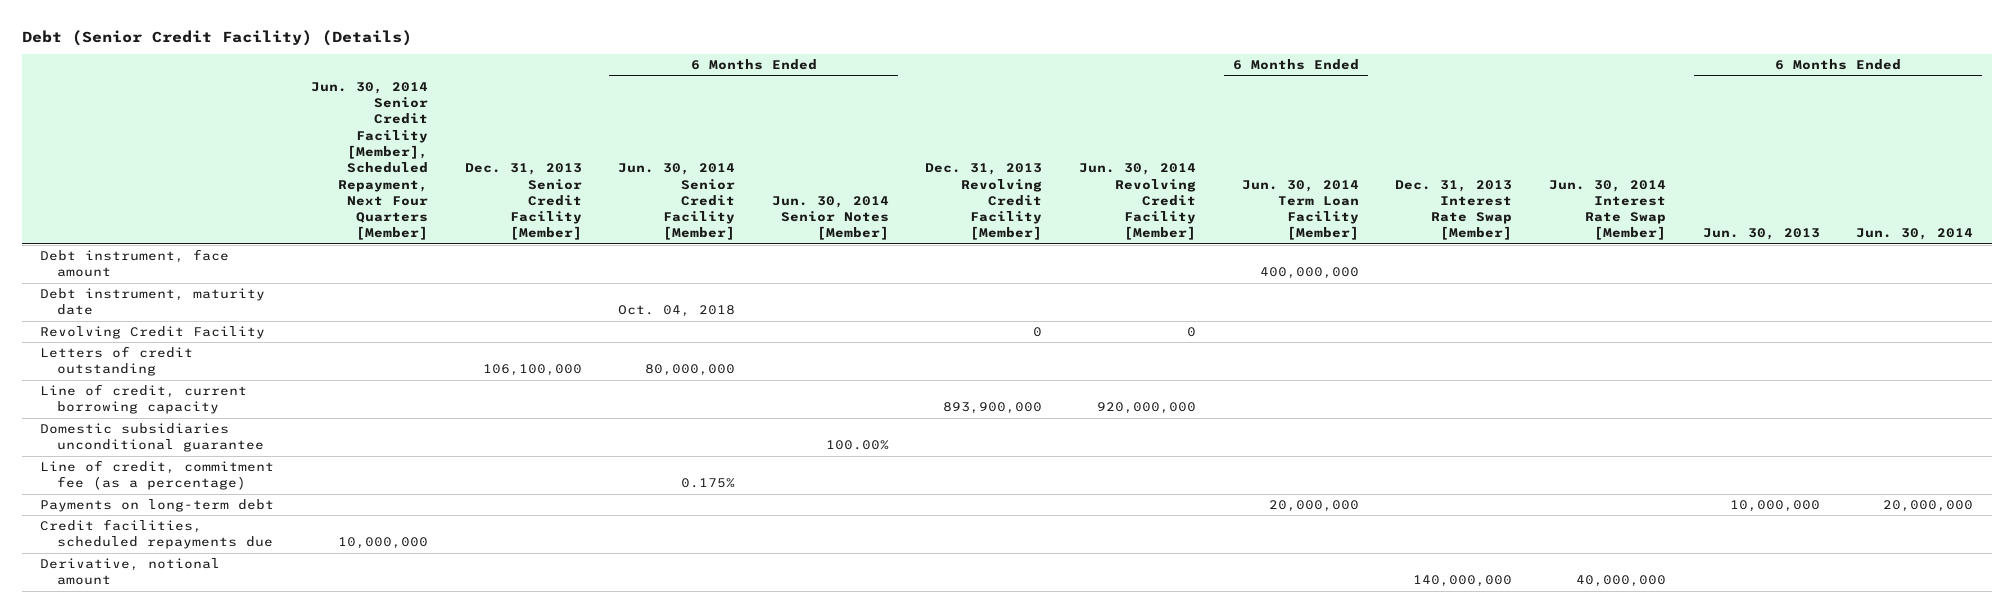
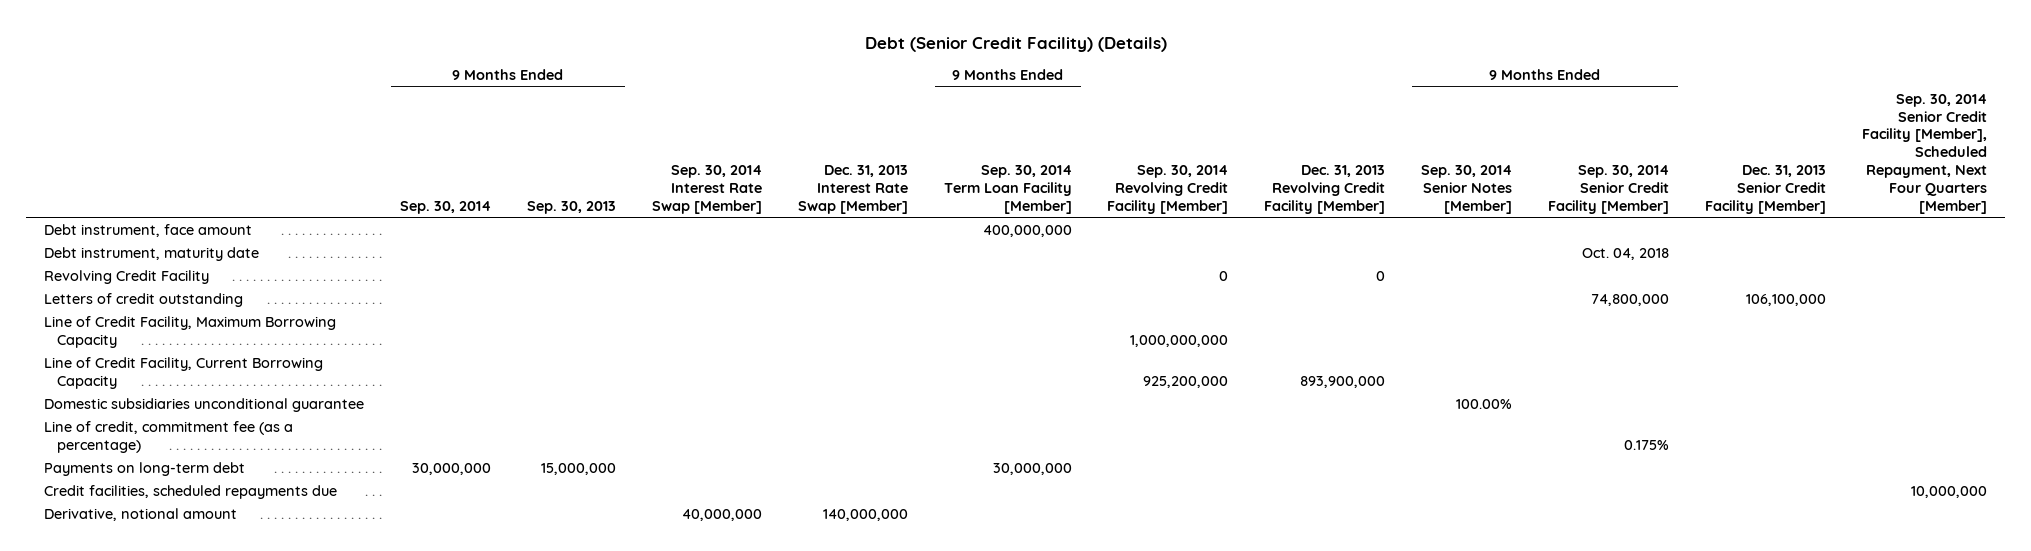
- | Jun. 30, 2014 Senior Credit Facility [Member], Scheduled Repayment, Next Four Quarters [Member] | Dec. 31, 2013 Senior Credit Facility [Member] | 6 Months Ended Jun. 30, 2014 Senior Credit Facility [Member] | 6 Months Ended Jun. 30, 2014 Senior Notes [Member] | Dec. 31, 2013 Revolving Credit Facility [Member] | Jun. 30, 2014 Revolving Credit Facility [Member] | 6 Months Ended Jun. 30, 2014 Term Loan Facility [Member] | Dec. 31, 2013 Interest Rate Swap [Member] | Jun. 30, 2014 Interest Rate Swap [Member] | 6 Months Ended Jun. 30, 2013 | 6 Months Ended Jun. 30, 2014
+ | 9 Months Ended Sep. 30, 2014 | 9 Months Ended Sep. 30, 2013 | Sep. 30, 2014 Interest Rate Swap [Member] | Dec. 31, 2013 Interest Rate Swap [Member] | 9 Months Ended Sep. 30, 2014 Term Loan Facility [Member] | Sep. 30, 2014 Revolving Credit Facility [Member] | Dec. 31, 2013 Revolving Credit Facility [Member] | 9 Months Ended Sep. 30, 2014 Senior Notes [Member] | 9 Months Ended Sep. 30, 2014 Senior Credit Facility [Member] | Dec. 31, 2013 Senior Credit Facility [Member] | Sep. 30, 2014 Senior Credit Facility [Member], Scheduled Repayment, Next Four Quarters [Member]
- Line of credit, current borrowing capacity | | | | | 893,900,000 | 920,000,000 | | | | |
+ Line of Credit Facility, Maximum Borrowing Capacity | | | | | | 1,000,000,000 | | | | |
+ Line of Credit Facility, Current Borrowing Capacity | | | | | | 925,200,000 | 893,900,000 | | | |

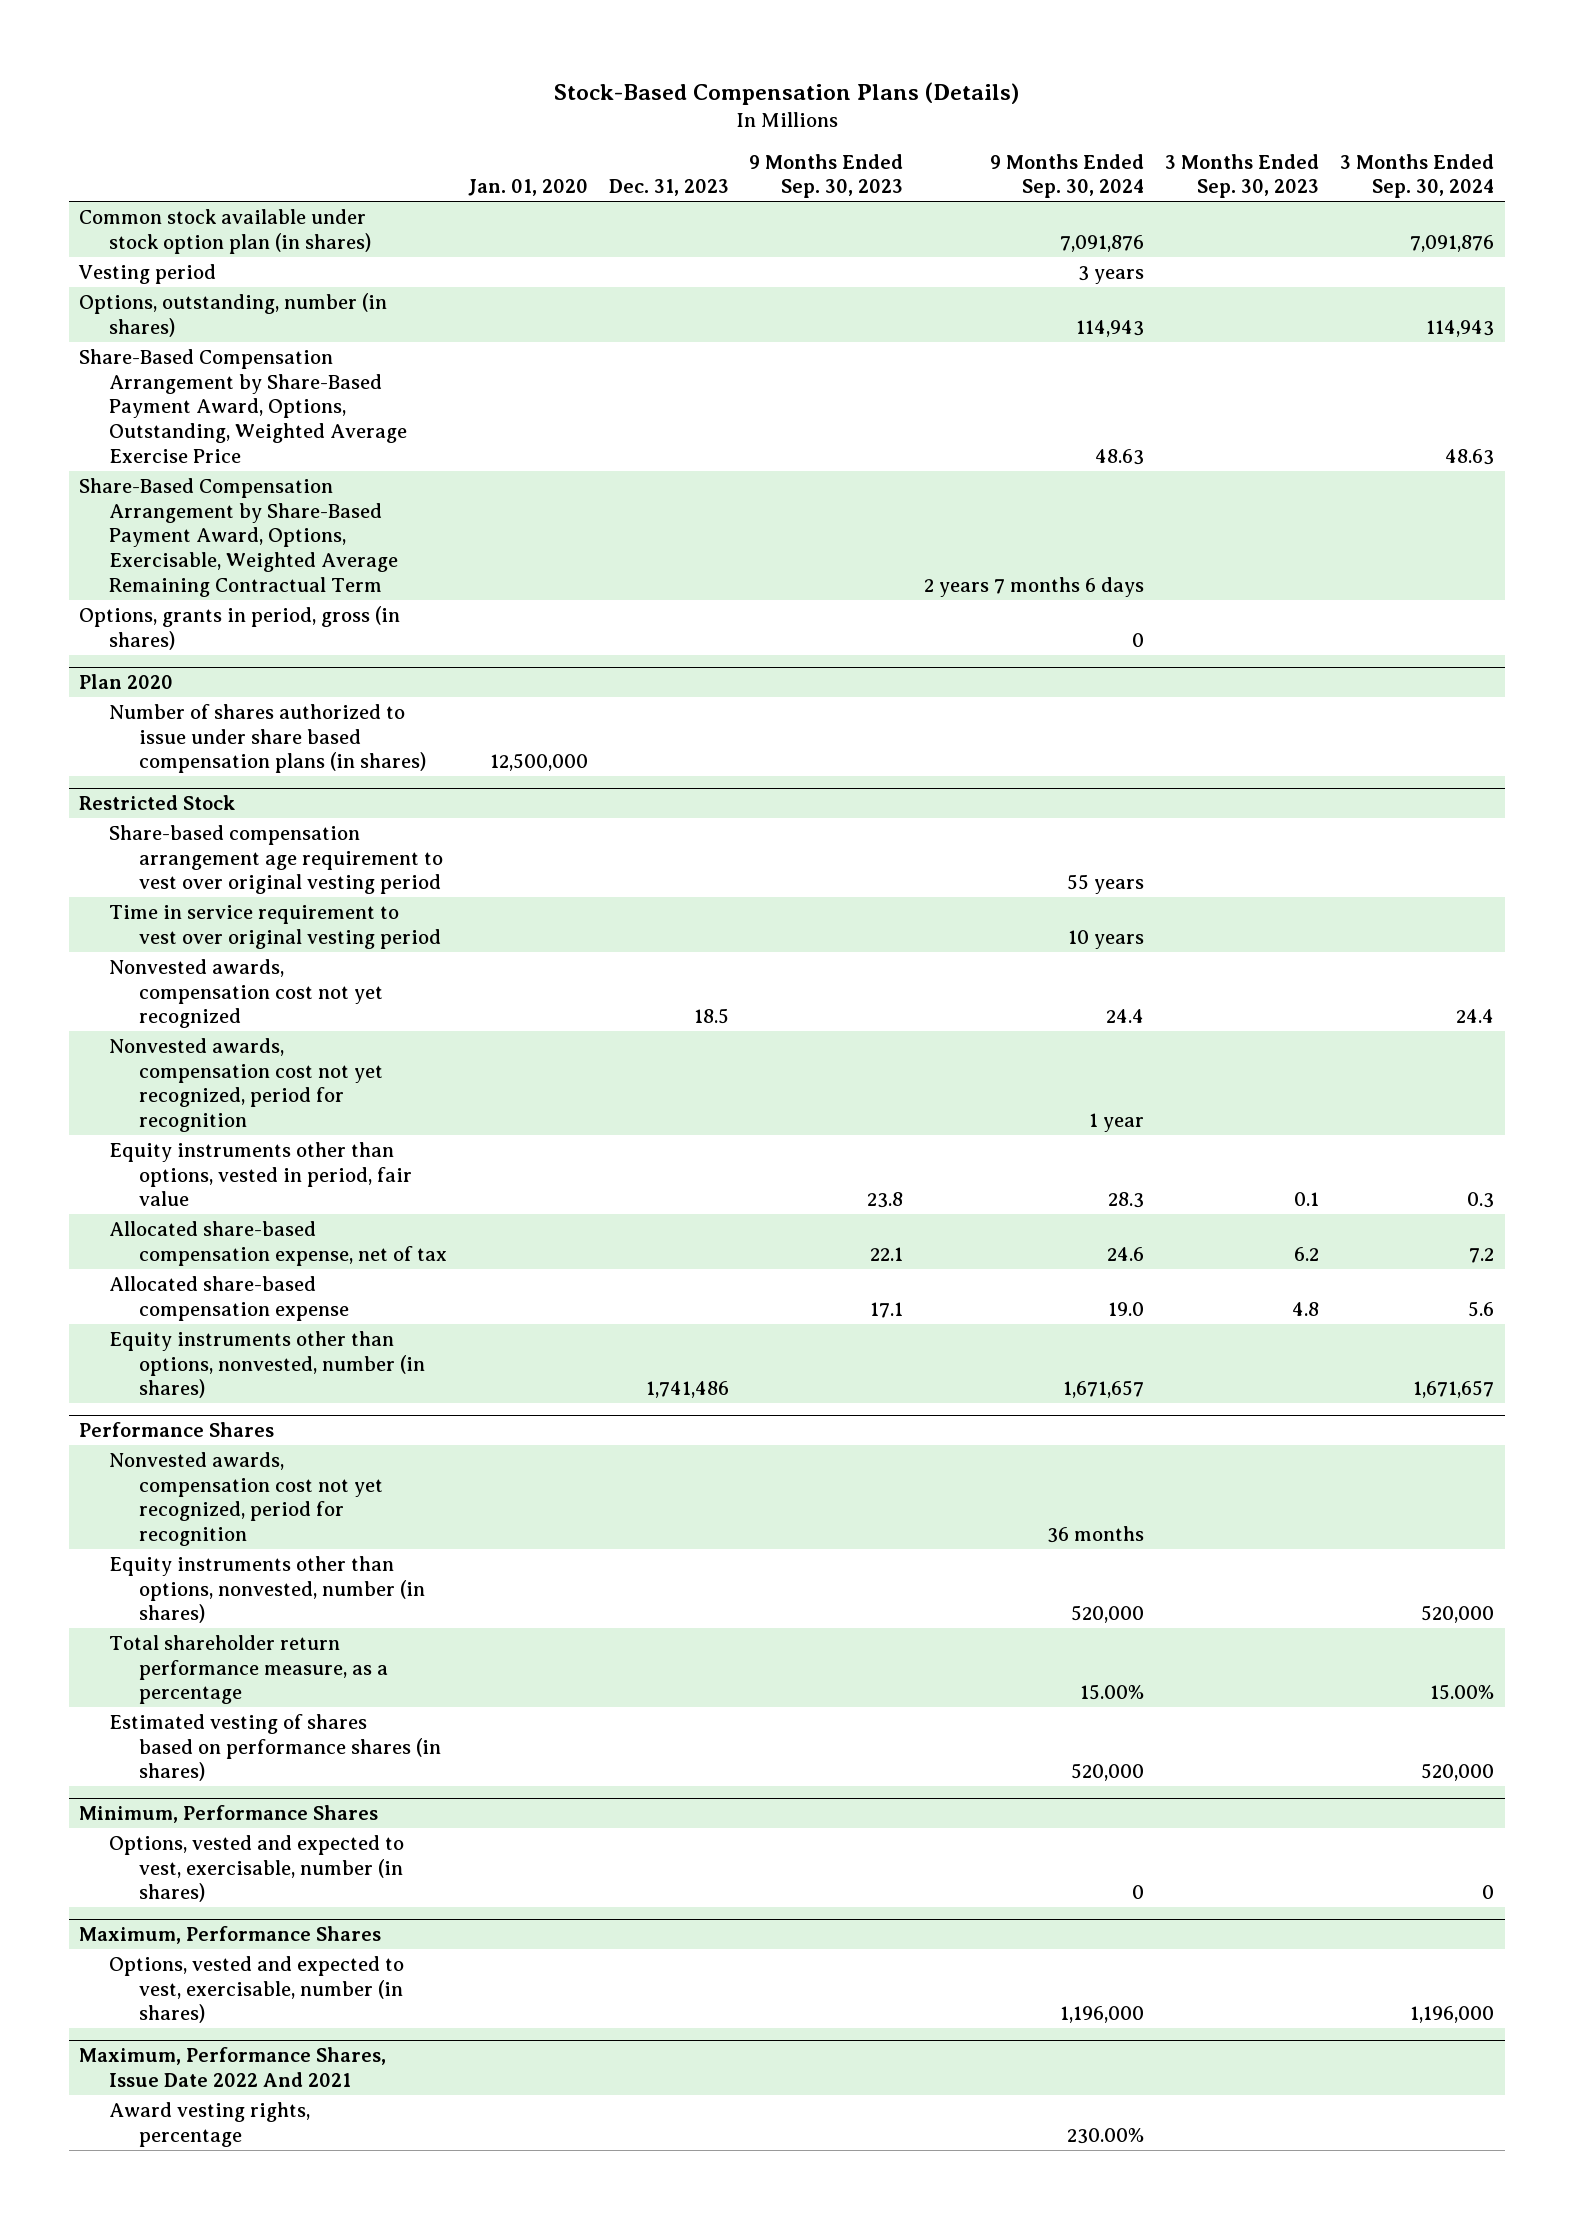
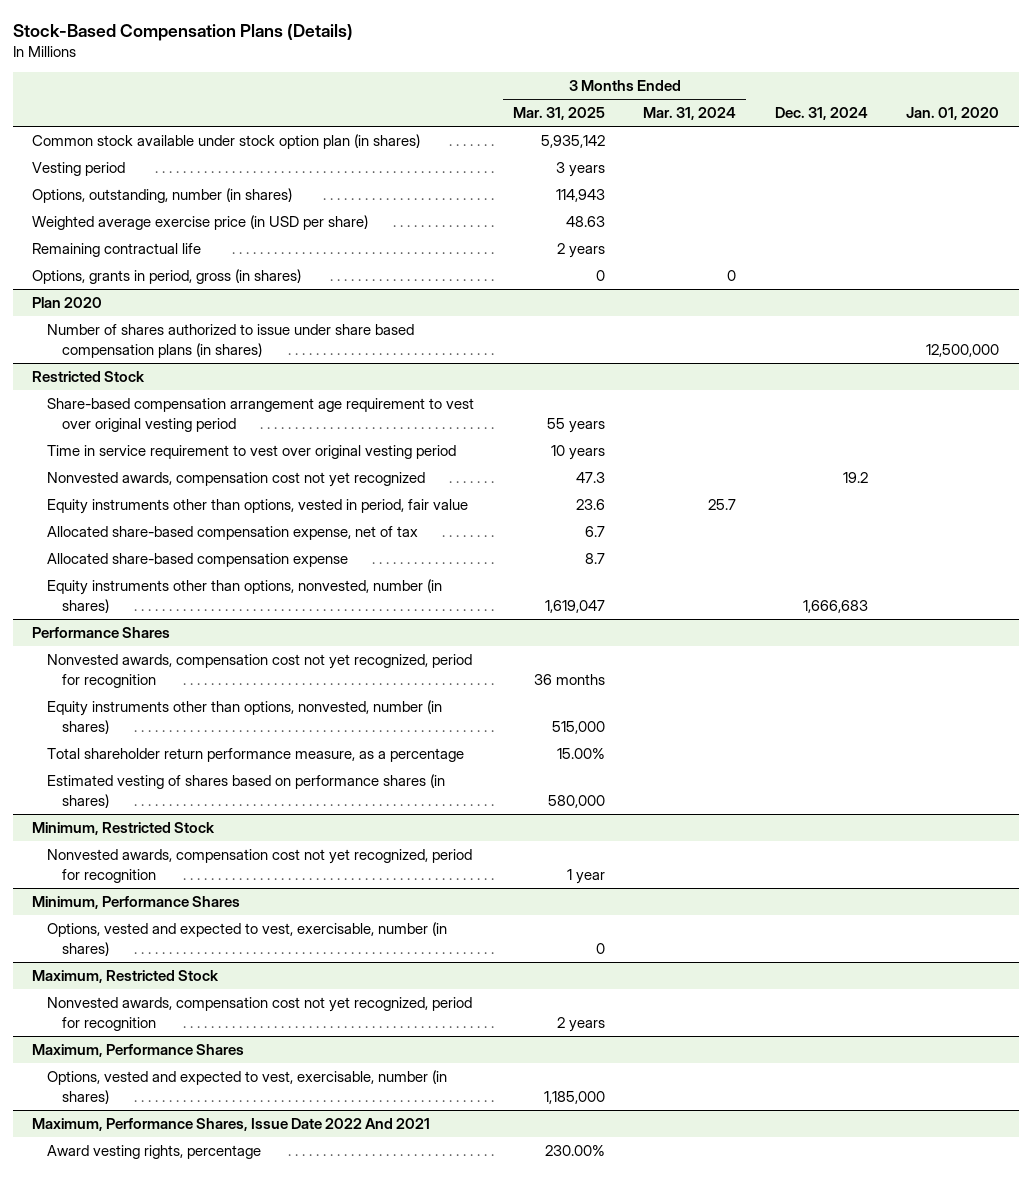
- | Jan. 01, 2020 | Dec. 31, 2023 | 9 Months Ended Sep. 30, 2023 | 9 Months Ended Sep. 30, 2024 | 3 Months Ended Sep. 30, 2023 | 3 Months Ended Sep. 30, 2024
+ | 3 Months Ended Mar. 31, 2025 | 3 Months Ended Mar. 31, 2024 | Dec. 31, 2024 | Jan. 01, 2020
- Share-Based Compensation Arrangement by Share-Based Payment Award, Options, Outstanding, Weighted Average Exercise Price | | | | 48.63 | | 48.63
- Share-Based Compensation Arrangement by Share-Based Payment Award, Options, Exercisable, Weighted Average Remaining Contractual Term | | | | 2 years 7 months 6 days | |
+ Weighted average exercise price (in USD per share) | 48.63 | | |
+ Remaining contractual life | 2 years | | |
@ Restricted Stock
- Nonvested awards, compensation cost not yet recognized, period for recognition | | | | 1 year | |
+ Minimum, Restricted Stock
+ Nonvested awards, compensation cost not yet recognized, period for recognition | 1 year | | |
+ Maximum, Restricted Stock
+ Nonvested awards, compensation cost not yet recognized, period for recognition | 2 years | | |

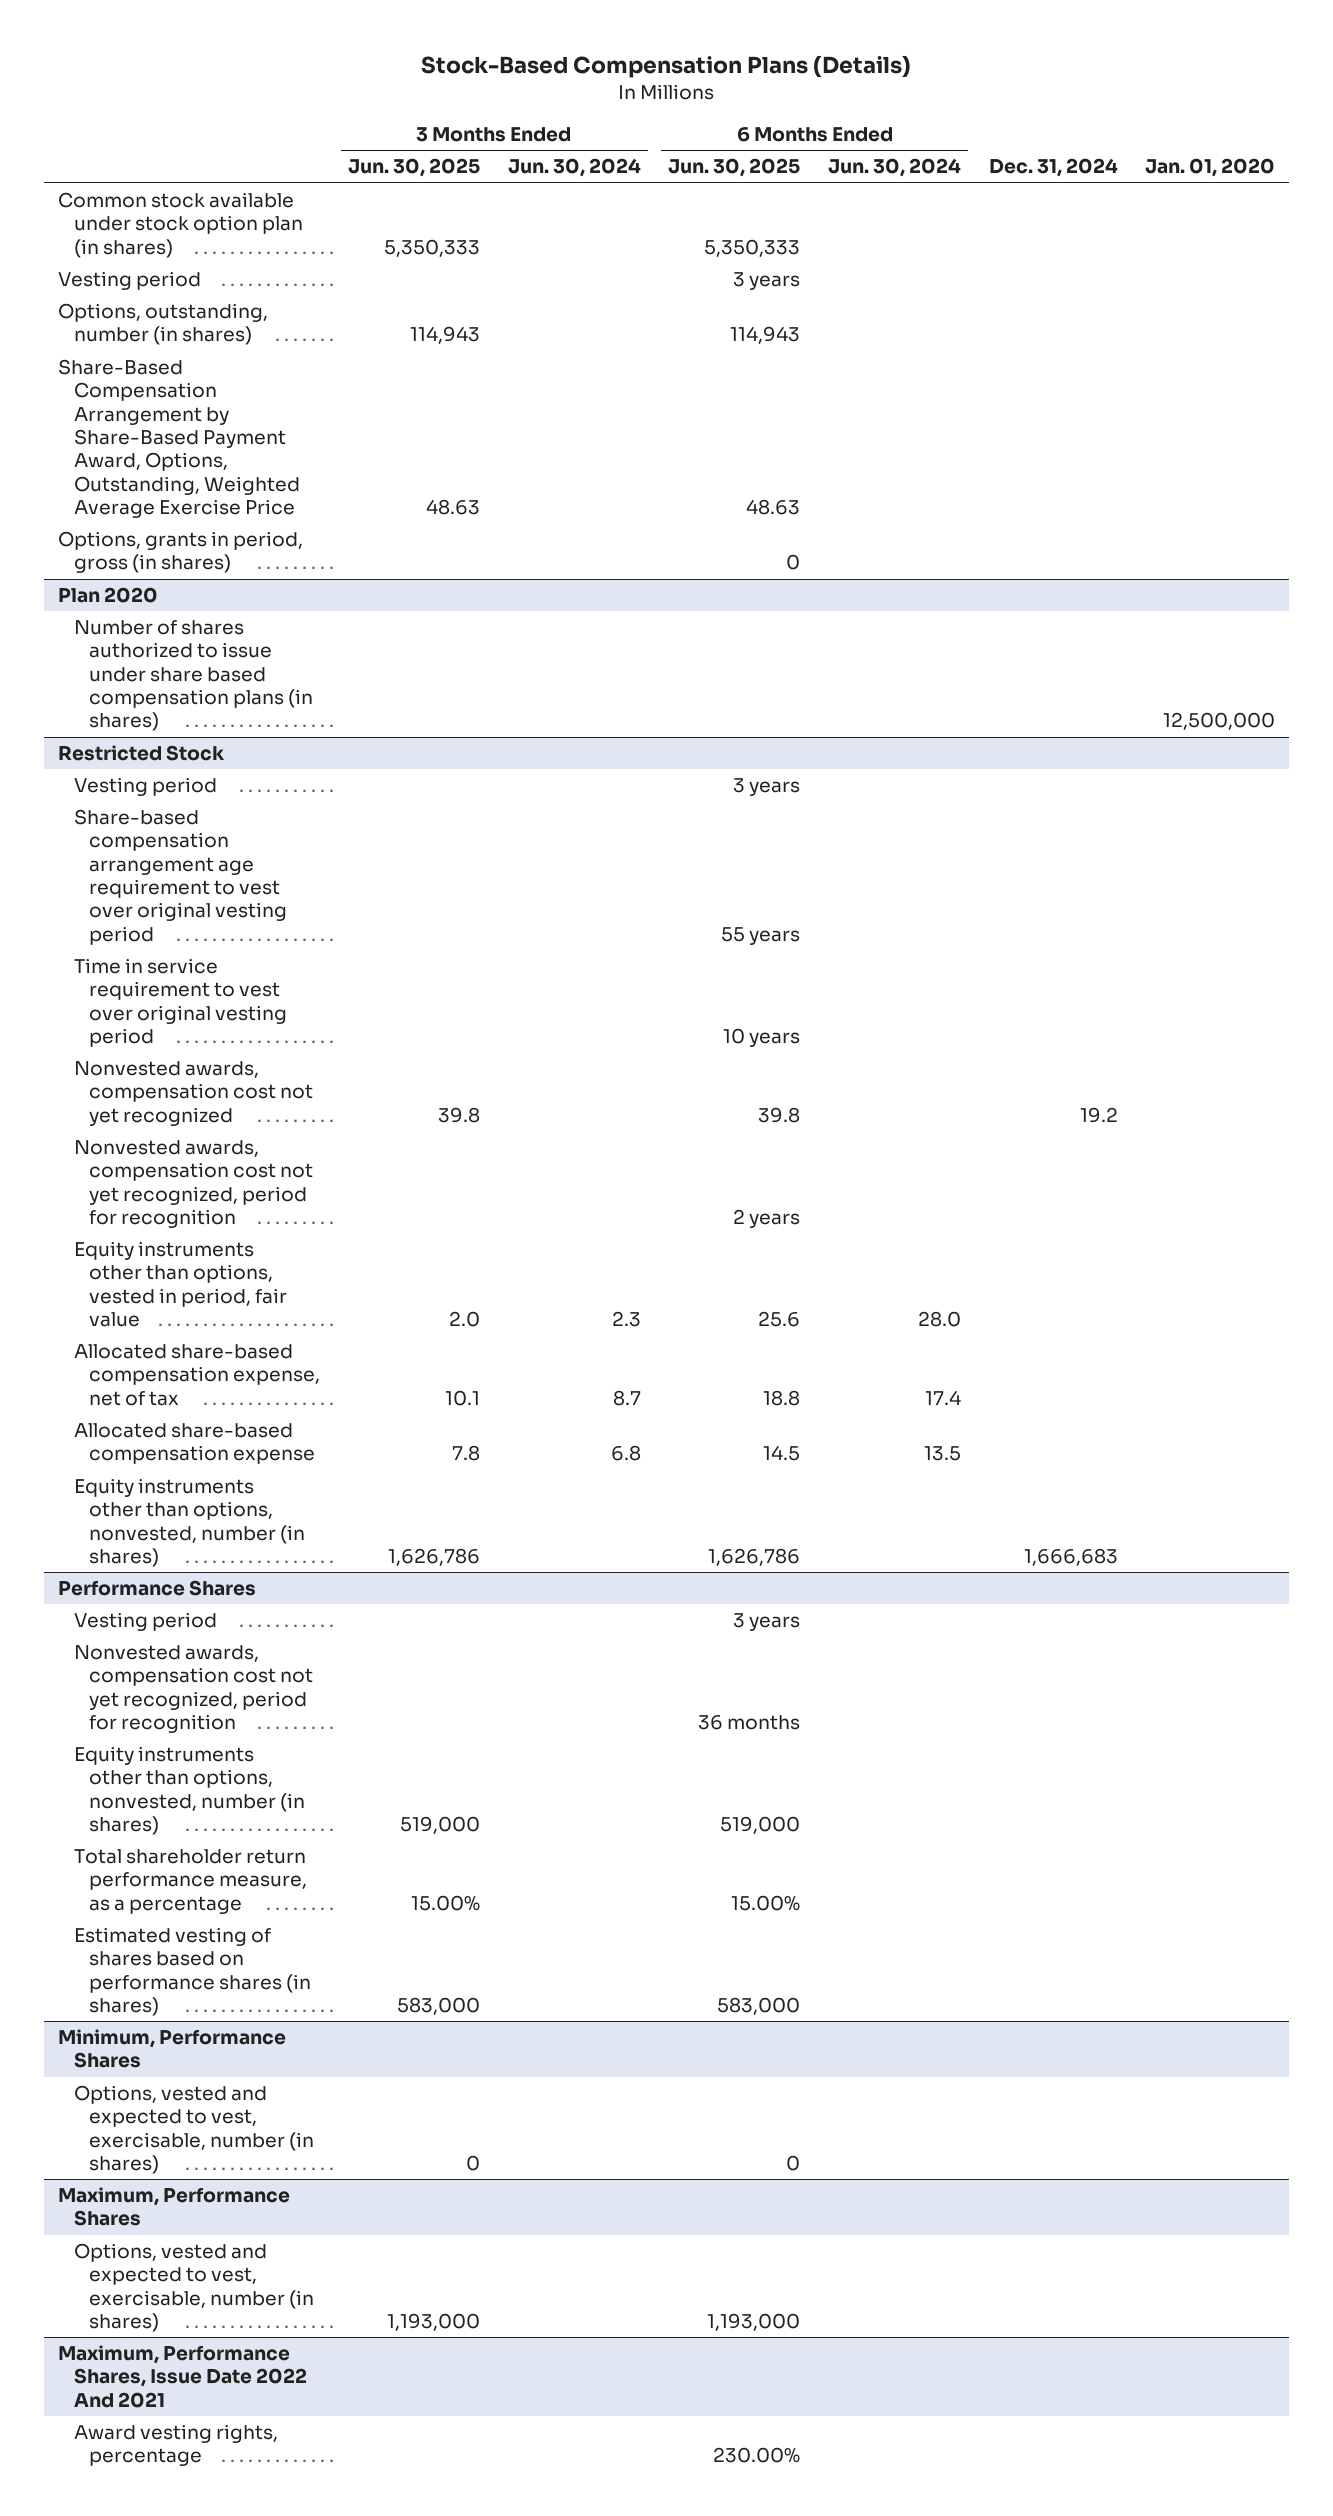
- | 3 Months Ended Mar. 31, 2025 | 3 Months Ended Mar. 31, 2024 | Dec. 31, 2024 | Jan. 01, 2020
+ | 3 Months Ended Jun. 30, 2025 | 3 Months Ended Jun. 30, 2024 | 6 Months Ended Jun. 30, 2025 | 6 Months Ended Jun. 30, 2024 | Dec. 31, 2024 | Jan. 01, 2020
- Weighted average exercise price (in USD per share) | 48.63 | | |
- Remaining contractual life | 2 years | | |
+ Share-Based Compensation Arrangement by Share-Based Payment Award, Options, Outstanding, Weighted Average Exercise Price | 48.63 | | 48.63 | | |
@ Restricted Stock
+ Vesting period | | | 3 years | | |
+ Nonvested awards, compensation cost not yet recognized, period for recognition | | | 2 years | | |
@ Performance Shares
+ Vesting period | | | 3 years | | |
- Minimum, Restricted Stock
- Nonvested awards, compensation cost not yet recognized, period for recognition | 1 year | | |
- Maximum, Restricted Stock
- Nonvested awards, compensation cost not yet recognized, period for recognition | 2 years | | |

